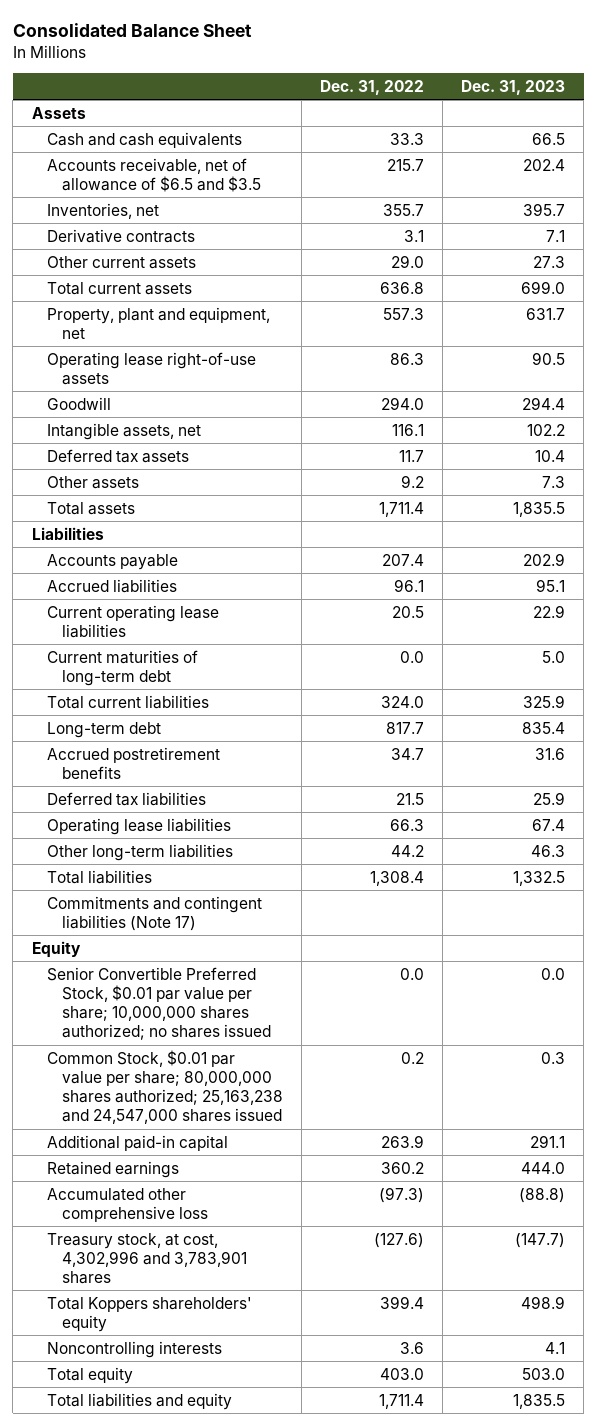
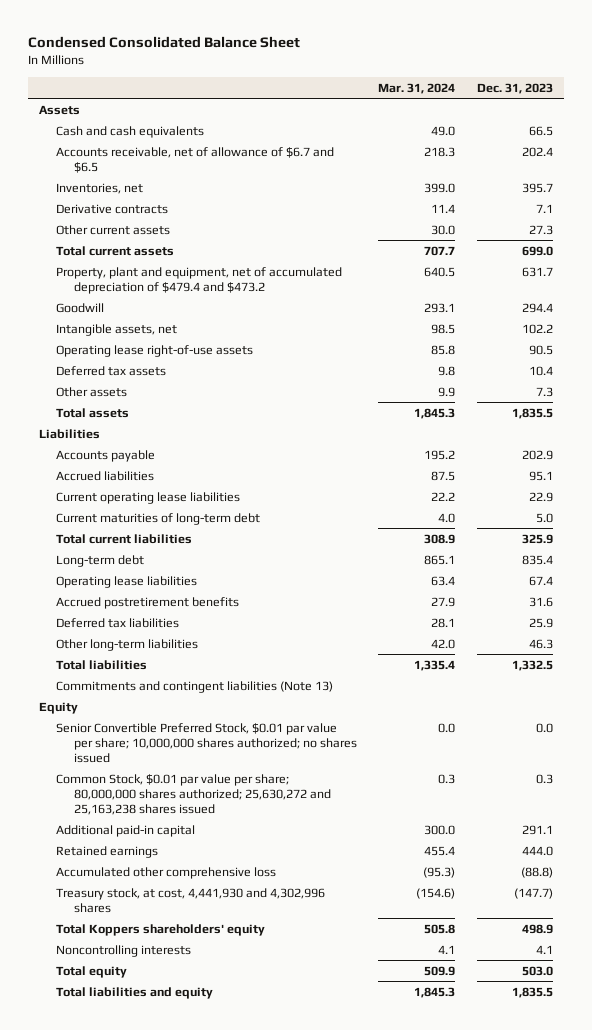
- Consolidated Balance Sheet
+ Condensed Consolidated Balance Sheet
- | Dec. 31, 2022 | Dec. 31, 2023
+ | Mar. 31, 2024 | Dec. 31, 2023
- Accounts receivable, net of allowance of $6.5 and $3.5 | 215.7 | 202.4
+ Accounts receivable, net of allowance of $6.7 and $6.5 | 218.3 | 202.4
- Property, plant and equipment, net | 557.3 | 631.7
+ Property, plant and equipment, net of accumulated depreciation of $479.4 and $473.2 | 640.5 | 631.7
moved down: Operating lease right-of-use assets | 85.8 | 90.5
moved up: Operating lease liabilities | 63.4 | 67.4
- Commitments and contingent liabilities (Note 17)
+ Commitments and contingent liabilities (Note 13)
- Common Stock, $0.01 par value per share; 80,000,000 shares authorized; 25,163,238 and 24,547,000 shares issued | 0.2 | 0.3
+ Common Stock, $0.01 par value per share; 80,000,000 shares authorized; 25,630,272 and 25,163,238 shares issued | 0.3 | 0.3
- Treasury stock, at cost, 4,302,996 and 3,783,901 shares | (127.6) | (147.7)
+ Treasury stock, at cost, 4,441,930 and 4,302,996 shares | (154.6) | (147.7)

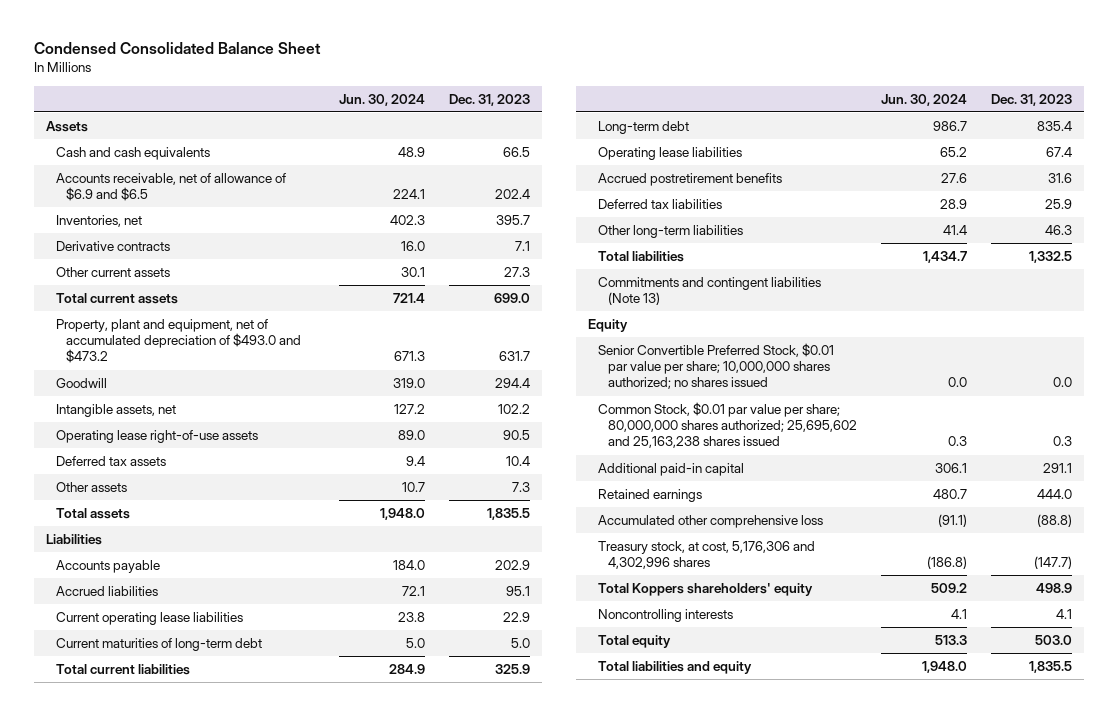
- | Mar. 31, 2024 | Dec. 31, 2023
+ | Jun. 30, 2024 | Dec. 31, 2023
- Accounts receivable, net of allowance of $6.7 and $6.5 | 218.3 | 202.4
+ Accounts receivable, net of allowance of $6.9 and $6.5 | 224.1 | 202.4
- Property, plant and equipment, net of accumulated depreciation of $479.4 and $473.2 | 640.5 | 631.7
+ Property, plant and equipment, net of accumulated depreciation of $493.0 and $473.2 | 671.3 | 631.7
- Common Stock, $0.01 par value per share; 80,000,000 shares authorized; 25,630,272 and 25,163,238 shares issued | 0.3 | 0.3
+ Common Stock, $0.01 par value per share; 80,000,000 shares authorized; 25,695,602 and 25,163,238 shares issued | 0.3 | 0.3
- Treasury stock, at cost, 4,441,930 and 4,302,996 shares | (154.6) | (147.7)
+ Treasury stock, at cost, 5,176,306 and 4,302,996 shares | (186.8) | (147.7)

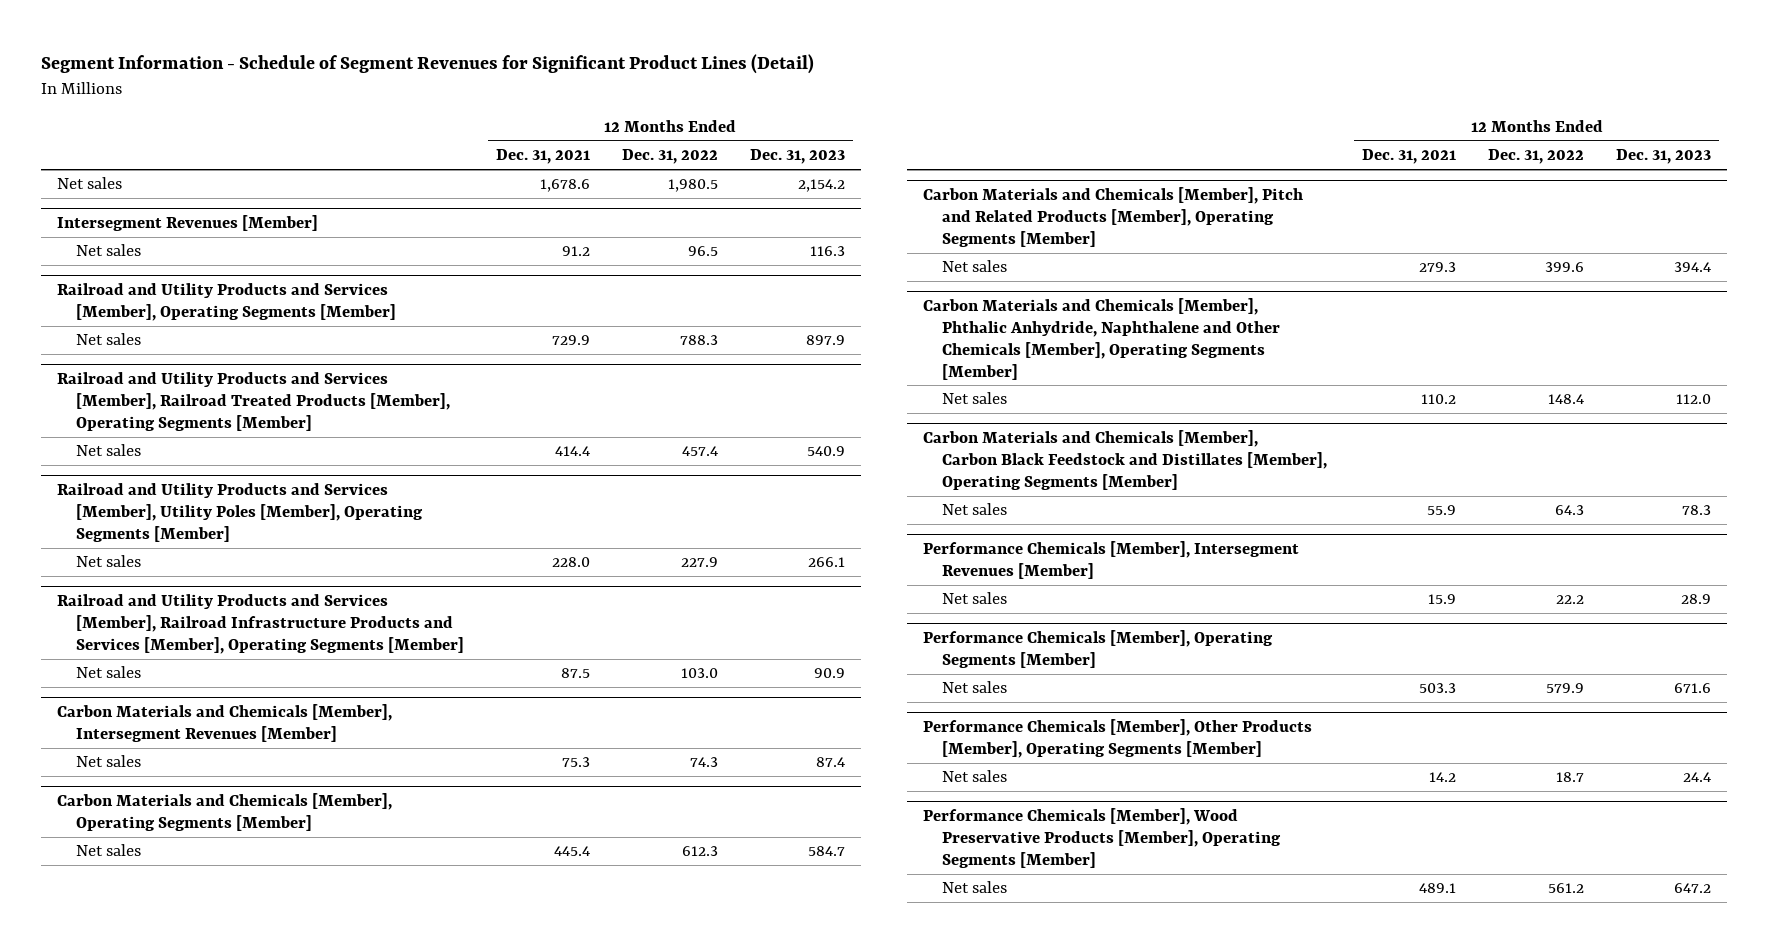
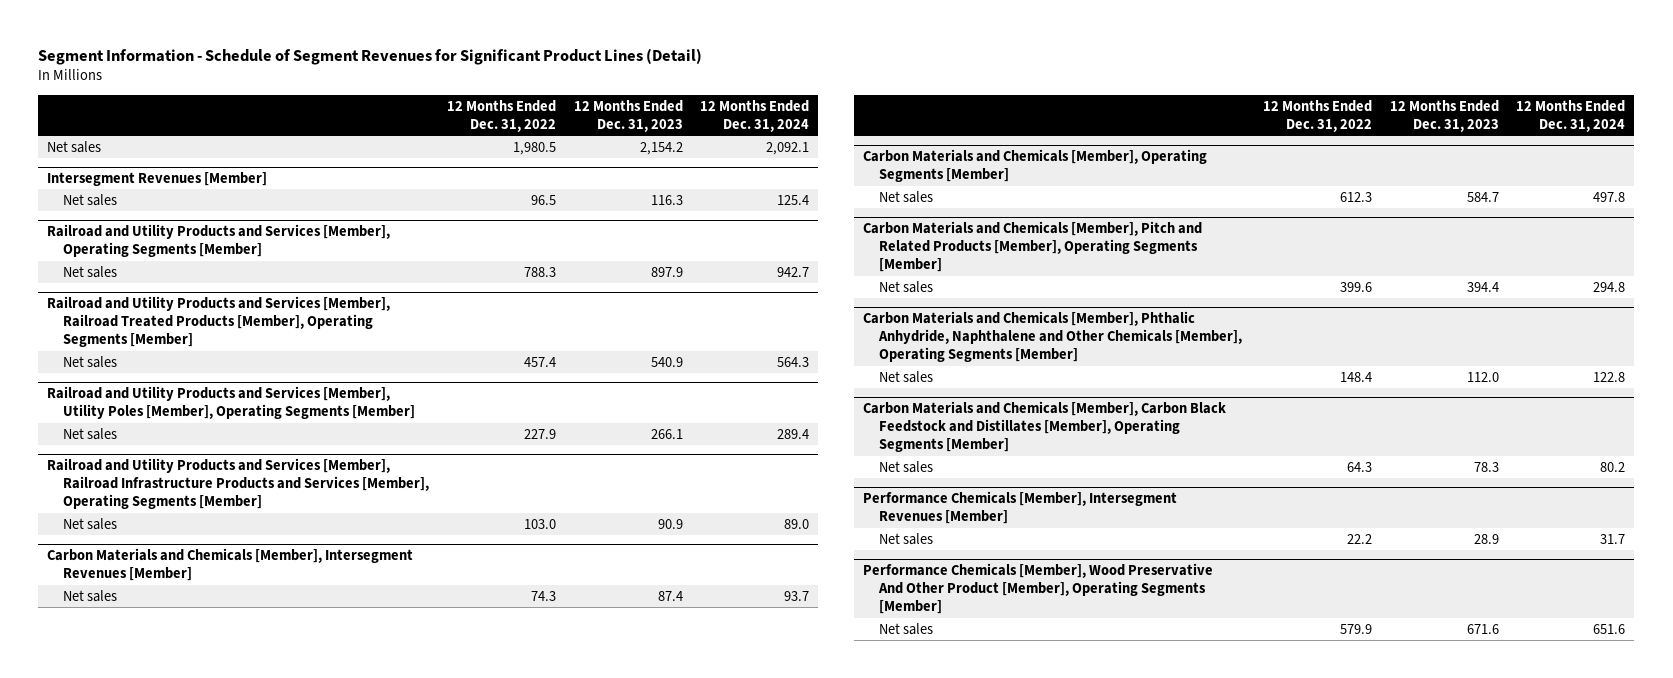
- | 12 Months Ended Dec. 31, 2021 | 12 Months Ended Dec. 31, 2022 | 12 Months Ended Dec. 31, 2023
+ | 12 Months Ended Dec. 31, 2022 | 12 Months Ended Dec. 31, 2023 | 12 Months Ended Dec. 31, 2024
- Performance Chemicals [Member], Operating Segments [Member]
+ Performance Chemicals [Member], Wood Preservative And Other Product [Member], Operating Segments [Member]
- Performance Chemicals [Member], Other Products [Member], Operating Segments [Member]
- Net sales | 14.2 | 18.7 | 24.4
- Performance Chemicals [Member], Wood Preservative Products [Member], Operating Segments [Member]
- Net sales | 489.1 | 561.2 | 647.2

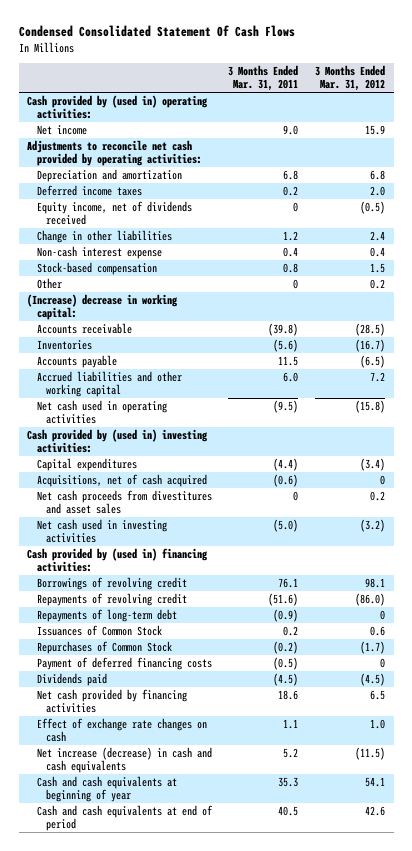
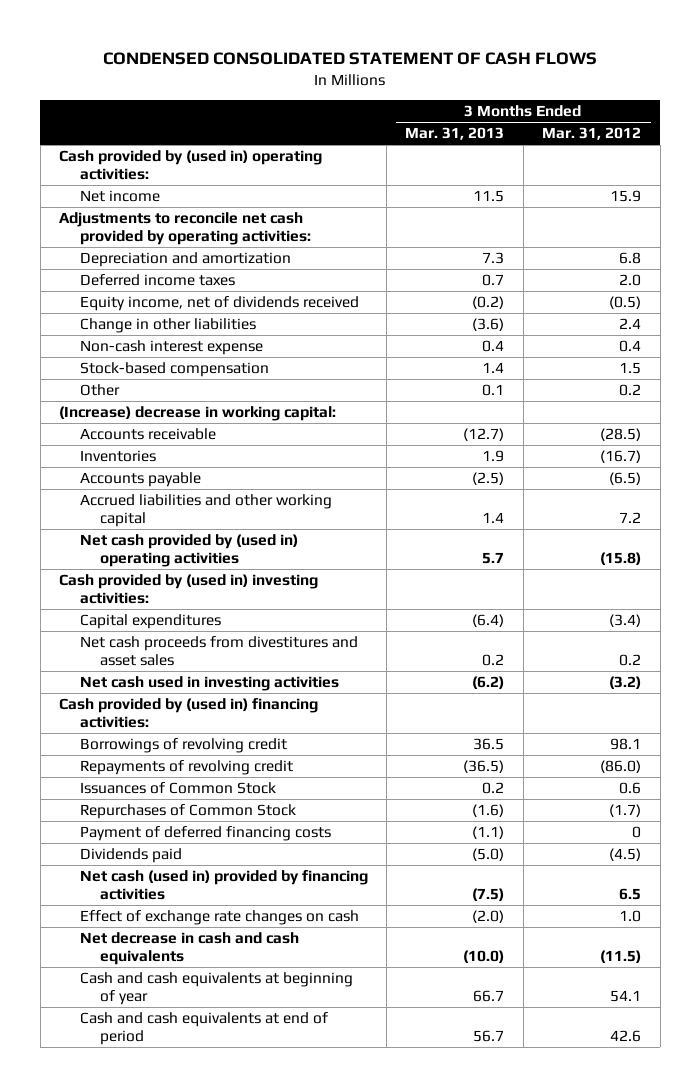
- Condensed Consolidated Statement Of Cash Flows
+ CONDENSED CONSOLIDATED STATEMENT OF CASH FLOWS
- | 3 Months Ended Mar. 31, 2011 | 3 Months Ended Mar. 31, 2012
+ | 3 Months Ended Mar. 31, 2013 | 3 Months Ended Mar. 31, 2012
- Net cash used in operating activities | (9.5) | (15.8)
+ Net cash provided by (used in) operating activities | 5.7 | (15.8)
- Acquisitions, net of cash acquired | (0.6) | 0
- Repayments of long-term debt | (0.9) | 0
- Net cash provided by financing activities | 18.6 | 6.5
+ Net cash (used in) provided by financing activities | (7.5) | 6.5
- Net increase (decrease) in cash and cash equivalents | 5.2 | (11.5)
+ Net decrease in cash and cash equivalents | (10.0) | (11.5)

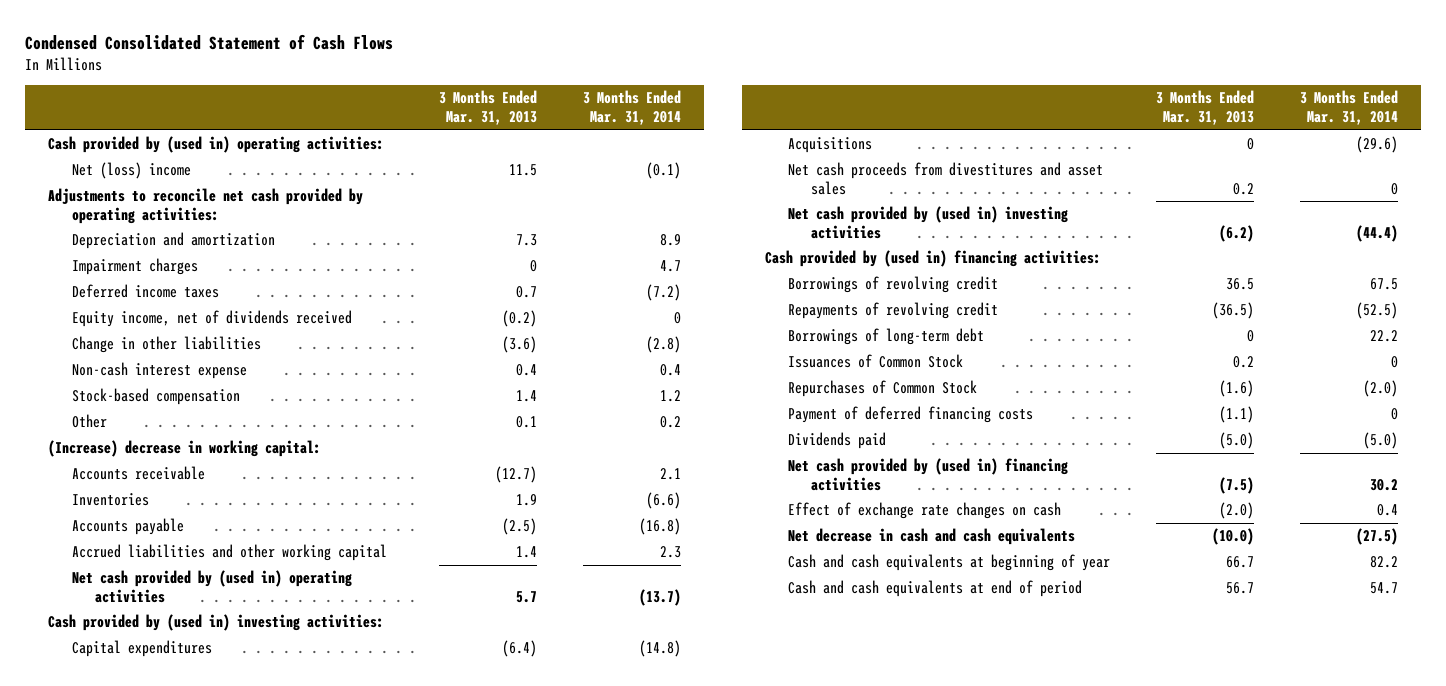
- CONDENSED CONSOLIDATED STATEMENT OF CASH FLOWS
+ Condensed Consolidated Statement of Cash Flows
- | 3 Months Ended Mar. 31, 2013 | 3 Months Ended Mar. 31, 2012
+ | 3 Months Ended Mar. 31, 2013 | 3 Months Ended Mar. 31, 2014
- Net income | 11.5 | 15.9
+ Net (loss) income | 11.5 | (0.1)
+ Impairment charges | 0 | 4.7
+ Acquisitions | 0 | (29.6)
- Net cash used in investing activities | (6.2) | (3.2)
+ Net cash provided by (used in) investing activities | (6.2) | (44.4)
+ Borrowings of long-term debt | 0 | 22.2
- Net cash (used in) provided by financing activities | (7.5) | 6.5
+ Net cash provided by (used in) financing activities | (7.5) | 30.2

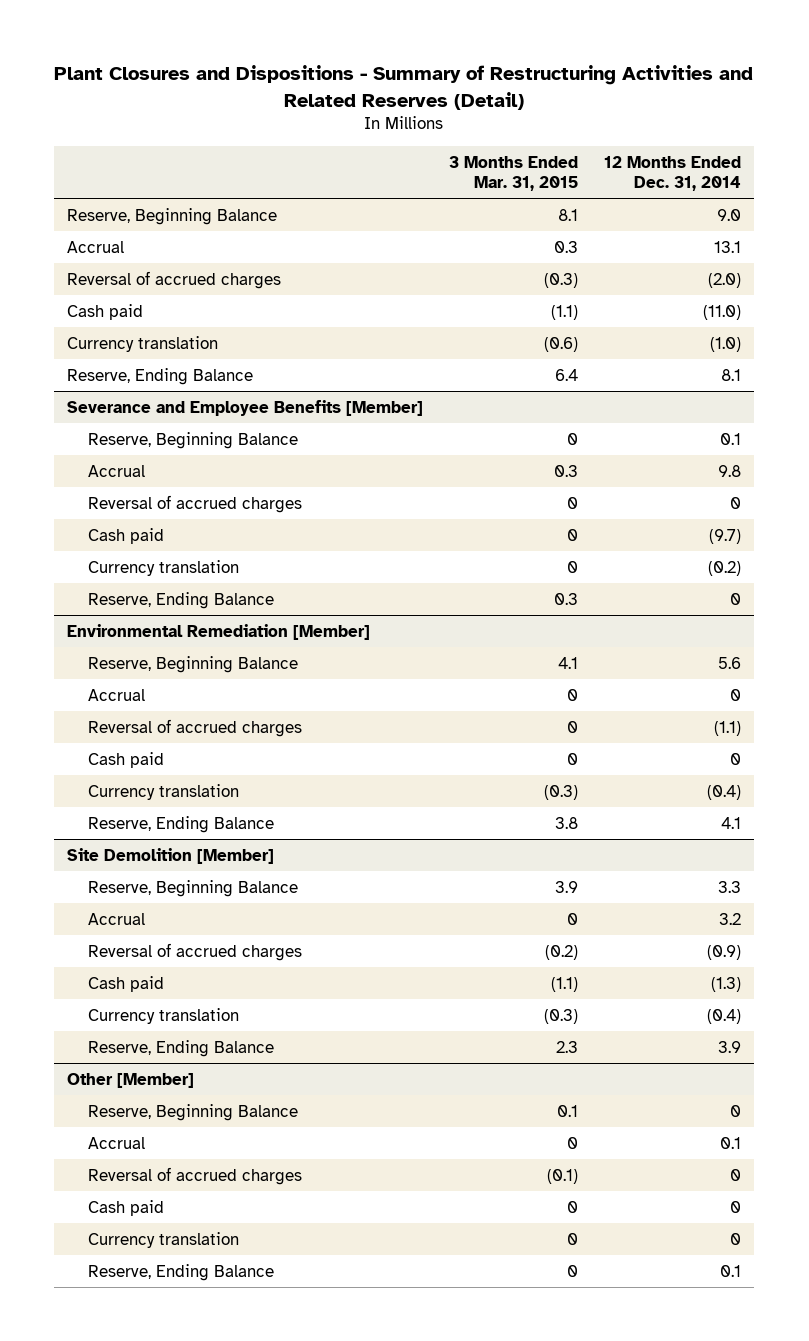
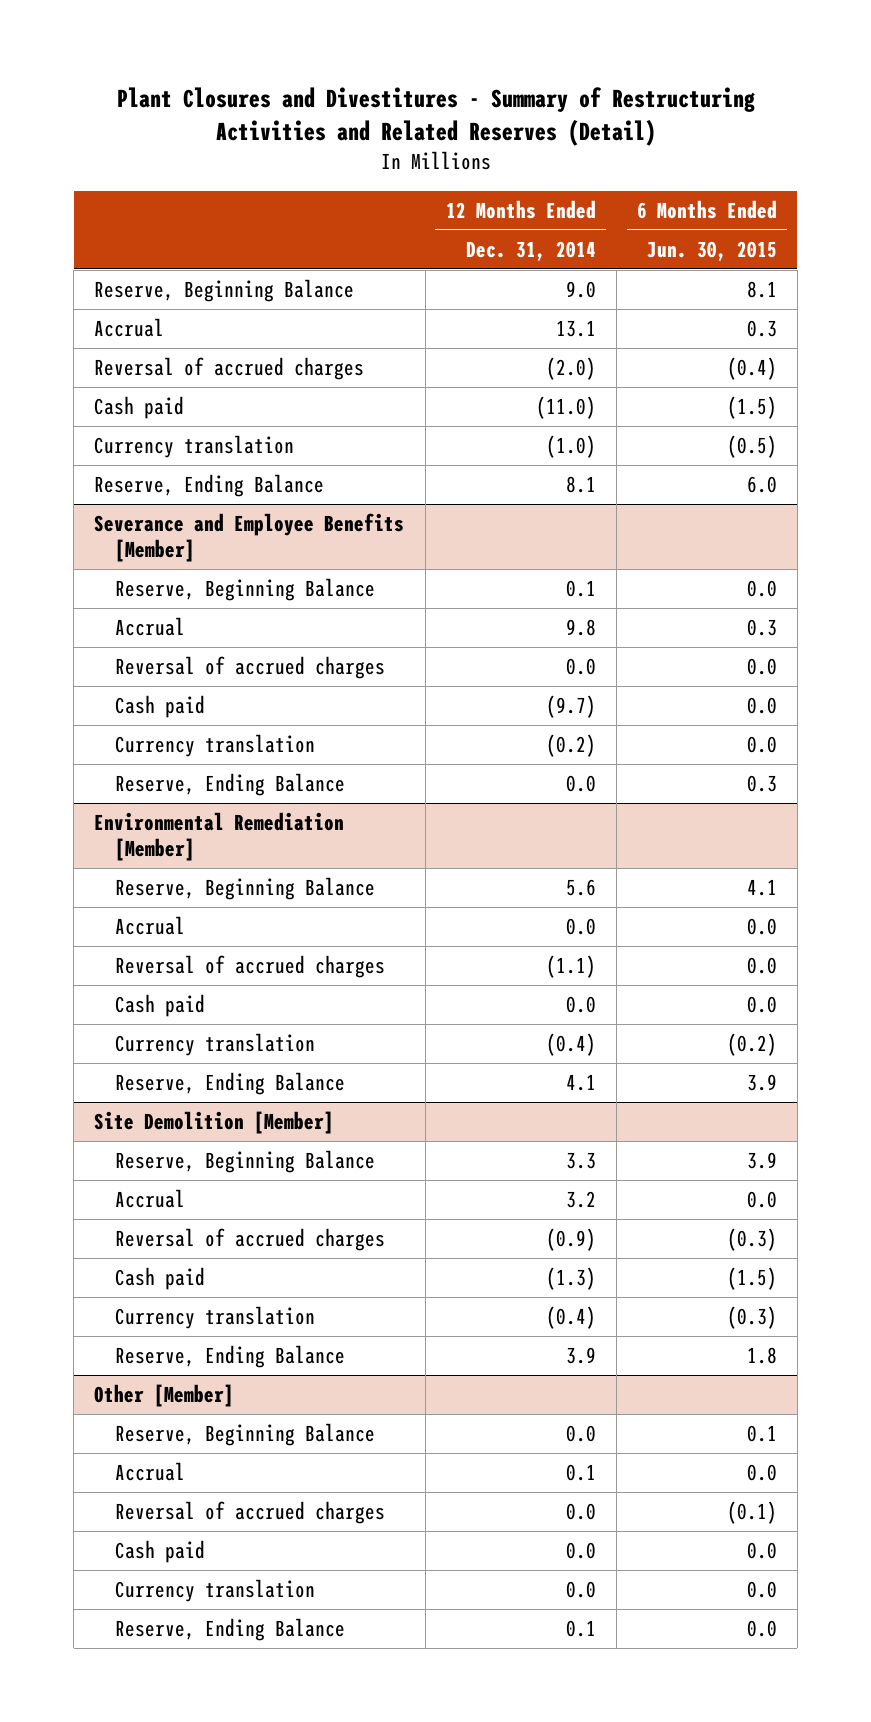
- Plant Closures and Dispositions - Summary of Restructuring Activities and Related Reserves (Detail)
+ Plant Closures and Divestitures - Summary of Restructuring Activities and Related Reserves (Detail)
- | 3 Months Ended Mar. 31, 2015 | 12 Months Ended Dec. 31, 2014
+ | 12 Months Ended Dec. 31, 2014 | 6 Months Ended Jun. 30, 2015
@ Severance and Employee Benefits [Member]
- Reversal of accrued charges | 0 | 0
+ Reversal of accrued charges | 0.0 | 0.0
- Reserve, Ending Balance | 0.3 | 0
+ Reserve, Ending Balance | 0.0 | 0.3
@ Environmental Remediation [Member]
- Accrual | 0 | 0
+ Accrual | 0.0 | 0.0
- Cash paid | 0 | 0
+ Cash paid | 0.0 | 0.0
@ Other [Member]
- Reserve, Beginning Balance | 0.1 | 0
+ Reserve, Beginning Balance | 0.0 | 0.1
- Reversal of accrued charges | (0.1) | 0
- Cash paid | 0 | 0
- Currency translation | 0 | 0
+ Reversal of accrued charges | 0.0 | (0.1)
+ Cash paid | 0.0 | 0.0
+ Currency translation | 0.0 | 0.0

